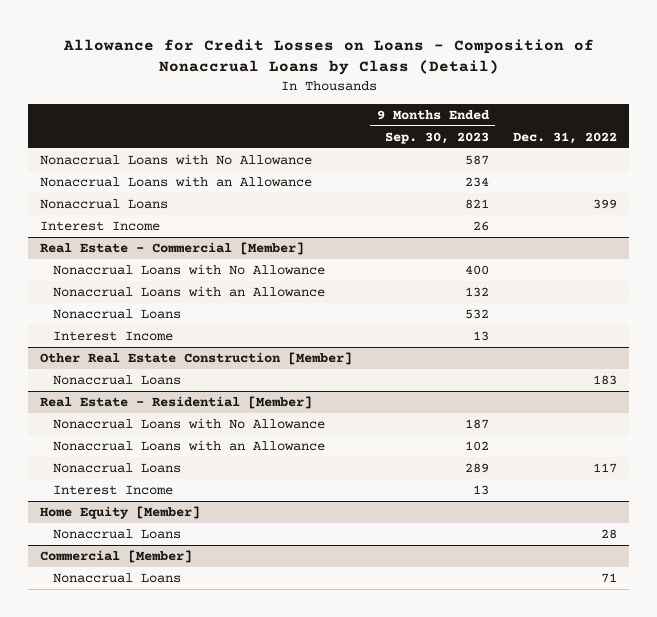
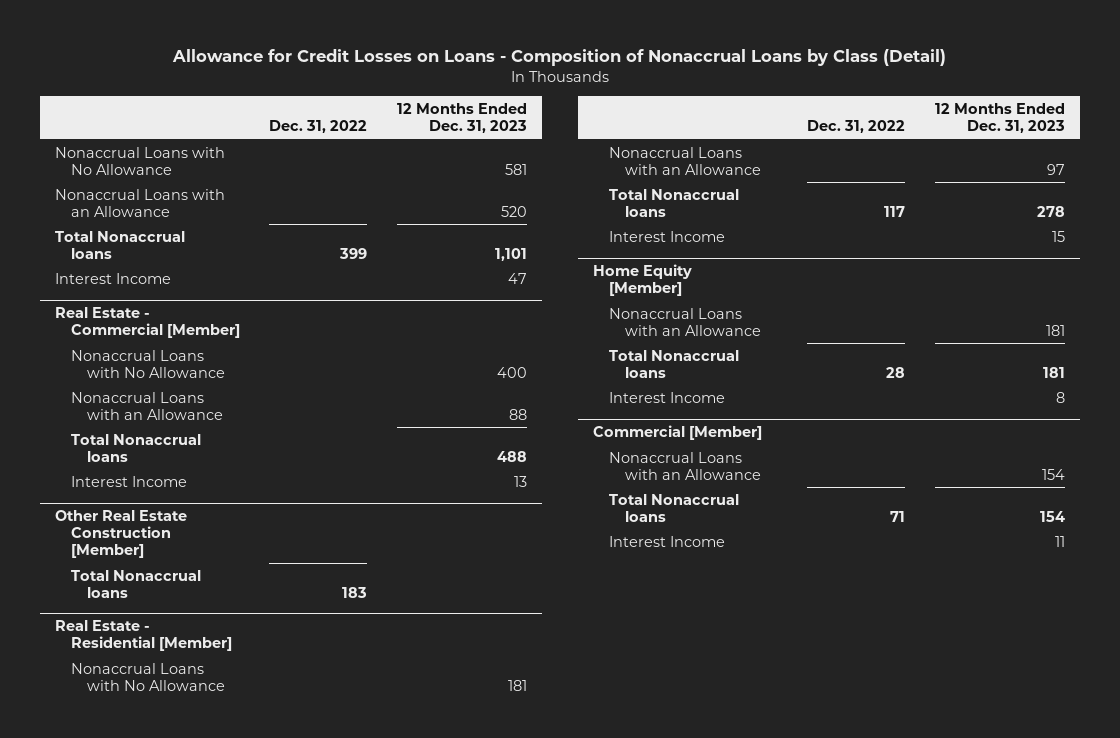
- | 9 Months Ended Sep. 30, 2023 | Dec. 31, 2022
+ | Dec. 31, 2022 | 12 Months Ended Dec. 31, 2023
- Nonaccrual Loans | 821 | 399
+ Total Nonaccrual loans | 399 | 1,101
@ Real Estate - Commercial [Member]
- Nonaccrual Loans | 532 |
+ Total Nonaccrual loans | | 488
@ Other Real Estate Construction [Member]
- Nonaccrual Loans | | 183
+ Total Nonaccrual loans | 183 |
@ Real Estate - Residential [Member]
- Nonaccrual Loans | 289 | 117
+ Total Nonaccrual loans | 117 | 278
@ Home Equity [Member]
- Nonaccrual Loans | | 28
+ Nonaccrual Loans with an Allowance | | 181
+ Total Nonaccrual loans | 28 | 181
+ Interest Income | | 8
@ Commercial [Member]
- Nonaccrual Loans | | 71
+ Nonaccrual Loans with an Allowance | | 154
+ Total Nonaccrual loans | 71 | 154
+ Interest Income | | 11

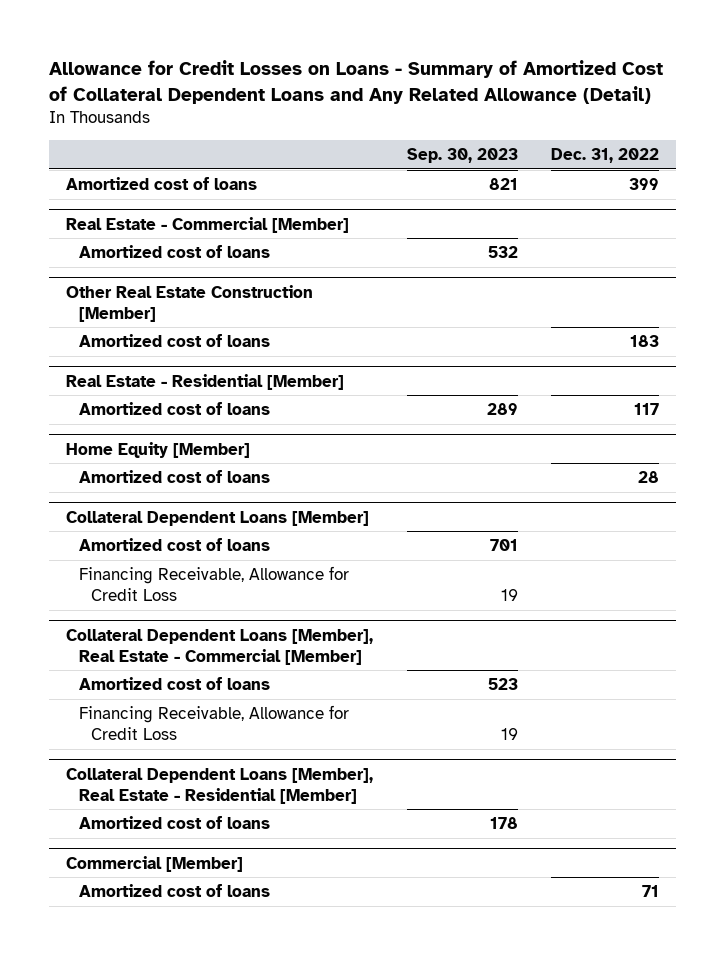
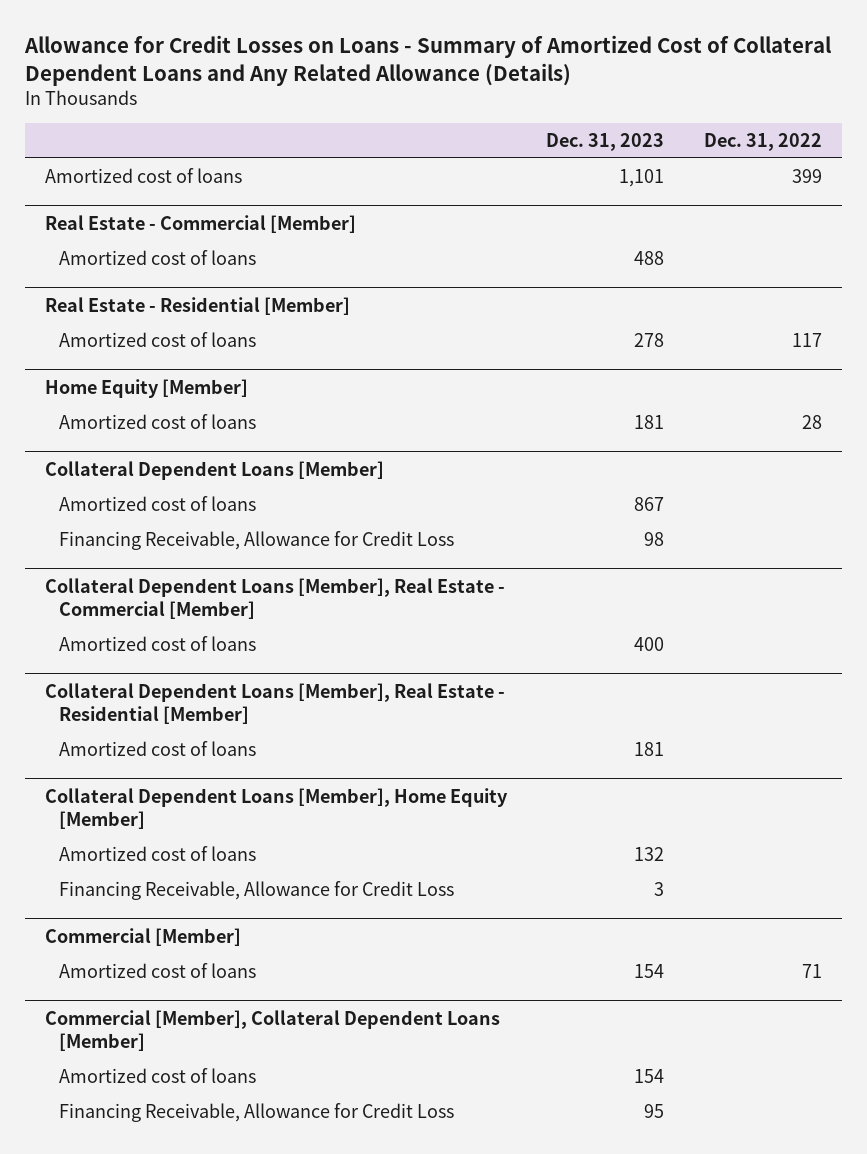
- Allowance for Credit Losses on Loans - Summary of Amortized Cost of Collateral Dependent Loans and Any Related Allowance (Detail)
+ Allowance for Credit Losses on Loans - Summary of Amortized Cost of Collateral Dependent Loans and Any Related Allowance (Details)
- | Sep. 30, 2023 | Dec. 31, 2022
+ | Dec. 31, 2023 | Dec. 31, 2022
- Other Real Estate Construction [Member]
- Amortized cost of loans | | 183
@ Collateral Dependent Loans [Member], Real Estate - Commercial [Member]
- Financing Receivable, Allowance for Credit Loss | 19 |
+ Collateral Dependent Loans [Member], Home Equity [Member]
+ Amortized cost of loans | 132 |
+ Financing Receivable, Allowance for Credit Loss | 3 |
+ Commercial [Member], Collateral Dependent Loans [Member]
+ Amortized cost of loans | 154 |
+ Financing Receivable, Allowance for Credit Loss | 95 |

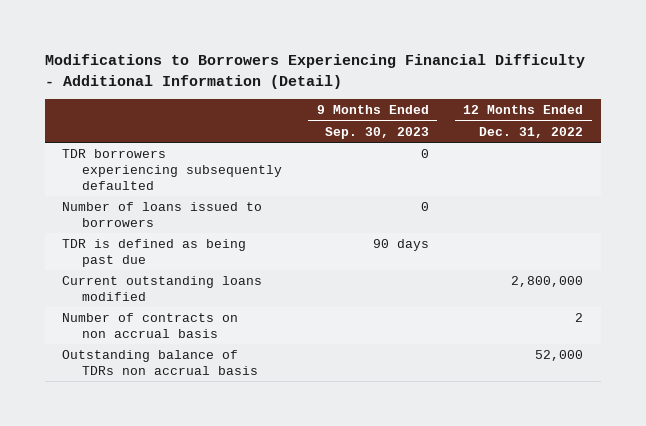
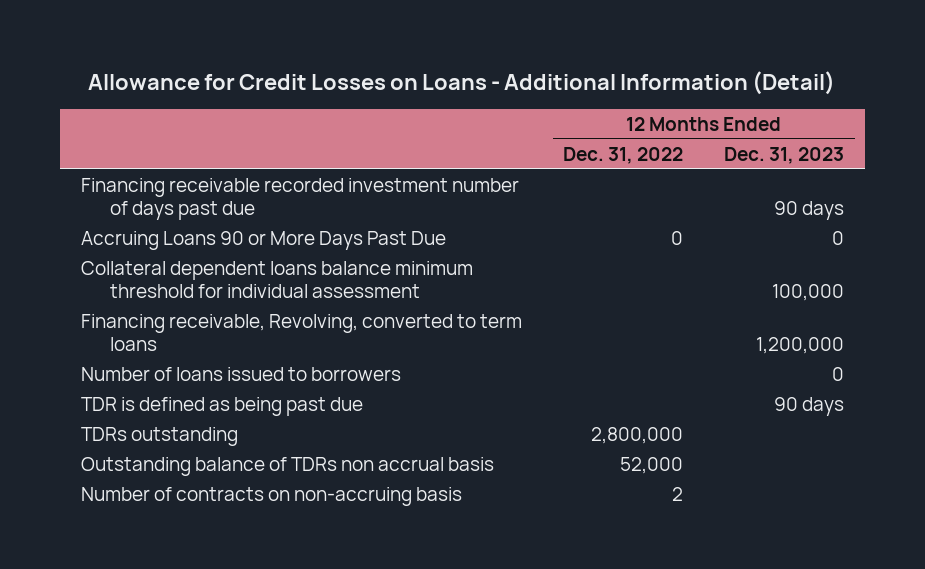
- Modifications to Borrowers Experiencing Financial Difficulty - Additional Information (Detail)
+ Allowance for Credit Losses on Loans - Additional Information (Detail)
- | 9 Months Ended Sep. 30, 2023 | 12 Months Ended Dec. 31, 2022
+ | 12 Months Ended Dec. 31, 2022 | 12 Months Ended Dec. 31, 2023
- TDR borrowers experiencing subsequently defaulted | 0 |
+ Financing receivable recorded investment number of days past due | | 90 days
+ Accruing Loans 90 or More Days Past Due | 0 | 0
+ Collateral dependent loans balance minimum threshold for individual assessment | | 100,000
+ Financing receivable, Revolving, converted to term loans | | 1,200,000
- Current outstanding loans modified | | 2,800,000
- Number of contracts on non accrual basis | | 2
+ TDRs outstanding | 2,800,000 |
+ Number of contracts on non-accruing basis | 2 |

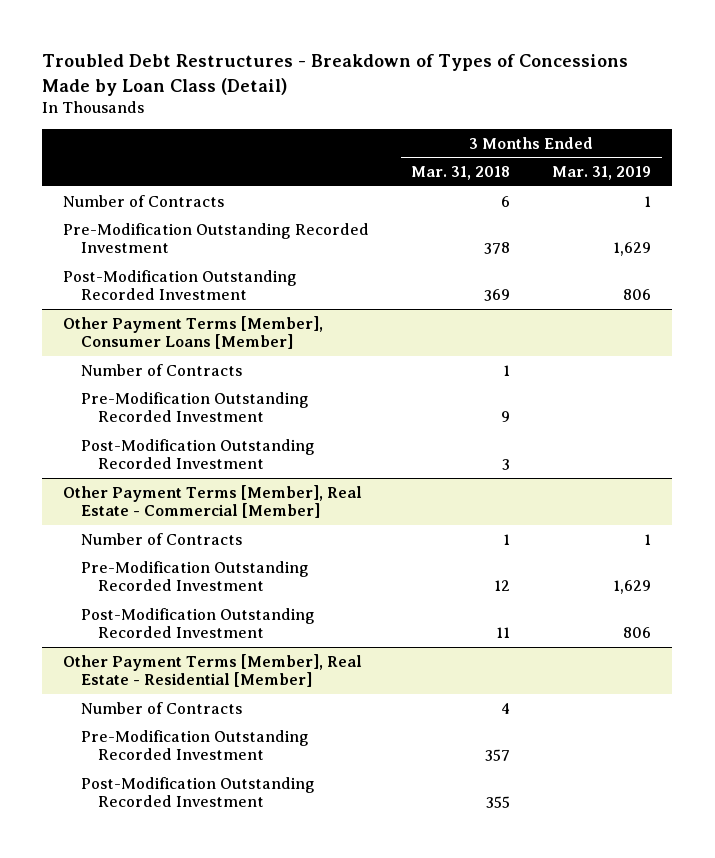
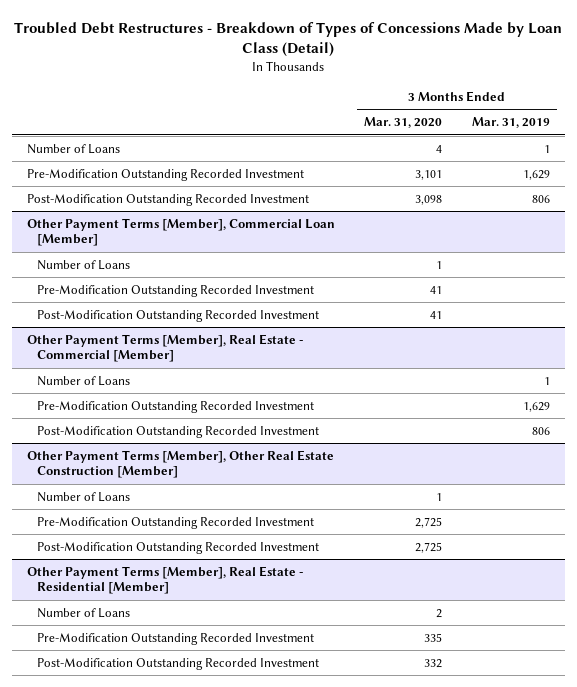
- | 3 Months Ended Mar. 31, 2018 | 3 Months Ended Mar. 31, 2019
+ | 3 Months Ended Mar. 31, 2020 | 3 Months Ended Mar. 31, 2019
- Number of Contracts | 6 | 1
+ Number of Loans | 4 | 1
- Other Payment Terms [Member], Consumer Loans [Member]
- Number of Contracts | 1 |
+ Other Payment Terms [Member], Commercial Loan [Member]
+ Number of Loans | 1 |
@ Other Payment Terms [Member], Real Estate - Commercial [Member]
- Number of Contracts | 1 | 1
+ Number of Loans | | 1
+ Other Payment Terms [Member], Other Real Estate Construction [Member]
+ Number of Loans | 1 |
+ Pre-Modification Outstanding Recorded Investment | 2,725 |
+ Post-Modification Outstanding Recorded Investment | 2,725 |
@ Other Payment Terms [Member], Real Estate - Residential [Member]
- Number of Contracts | 4 |
+ Number of Loans | 2 |

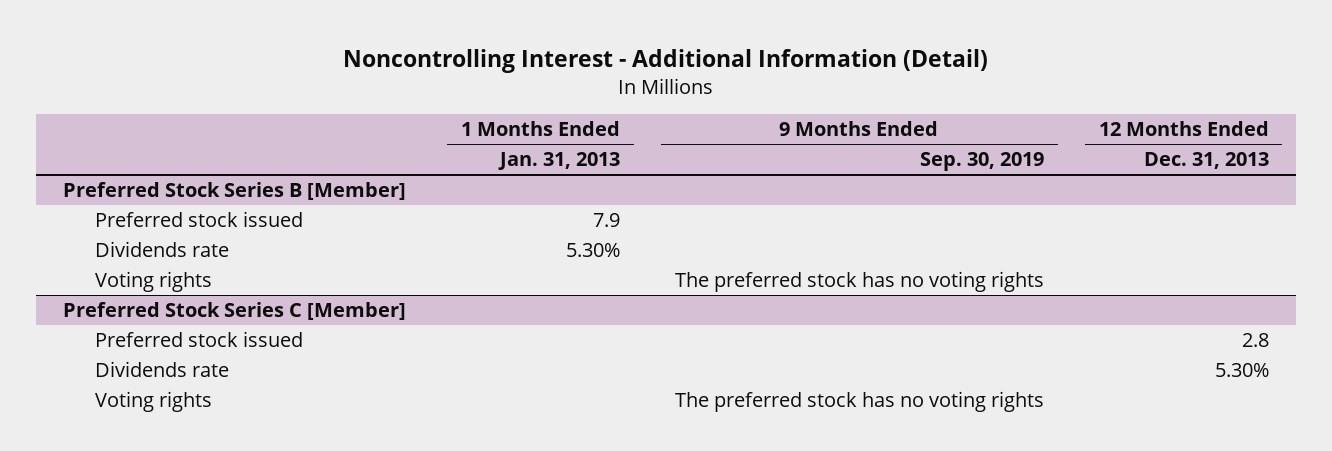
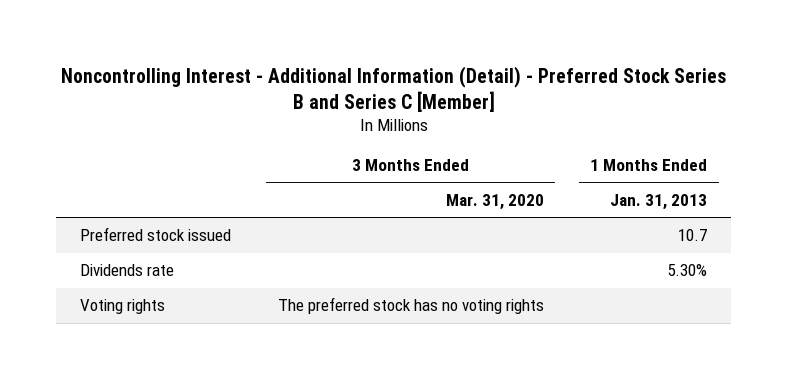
- Noncontrolling Interest - Additional Information (Detail)
+ Noncontrolling Interest - Additional Information (Detail) - Preferred Stock Series B and Series C [Member]
- | 1 Months Ended Jan. 31, 2013 | 9 Months Ended Sep. 30, 2019 | 12 Months Ended Dec. 31, 2013
+ | 3 Months Ended Mar. 31, 2020 | 1 Months Ended Jan. 31, 2013
- Preferred Stock Series B [Member]
- Preferred stock issued | 7.9 | |
+ Preferred stock issued | | 10.7
- Preferred Stock Series C [Member]
- Preferred stock issued | | | 2.8
- Dividends rate | | | 5.30%
- Voting rights | | The preferred stock has no voting rights |

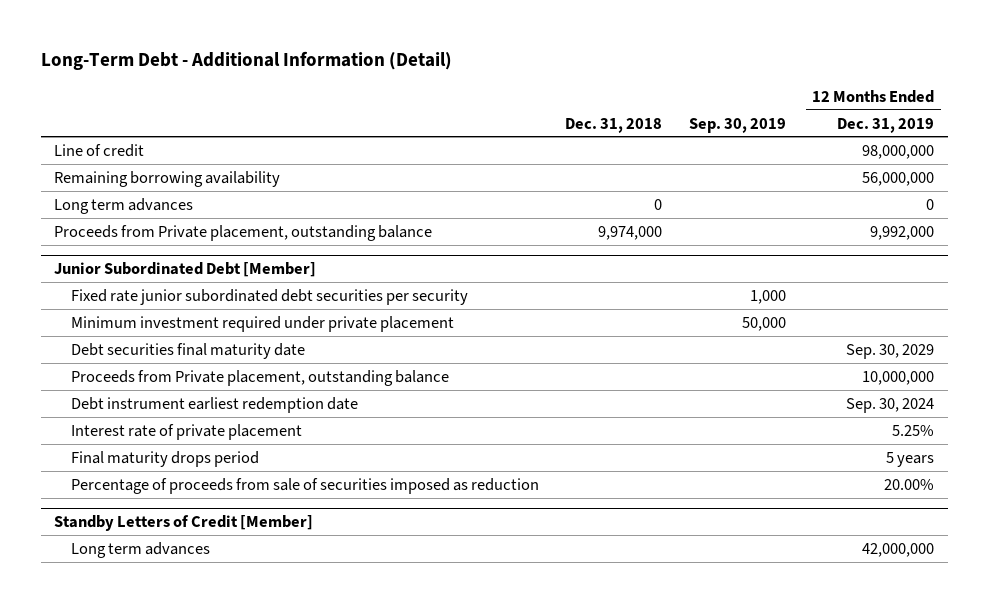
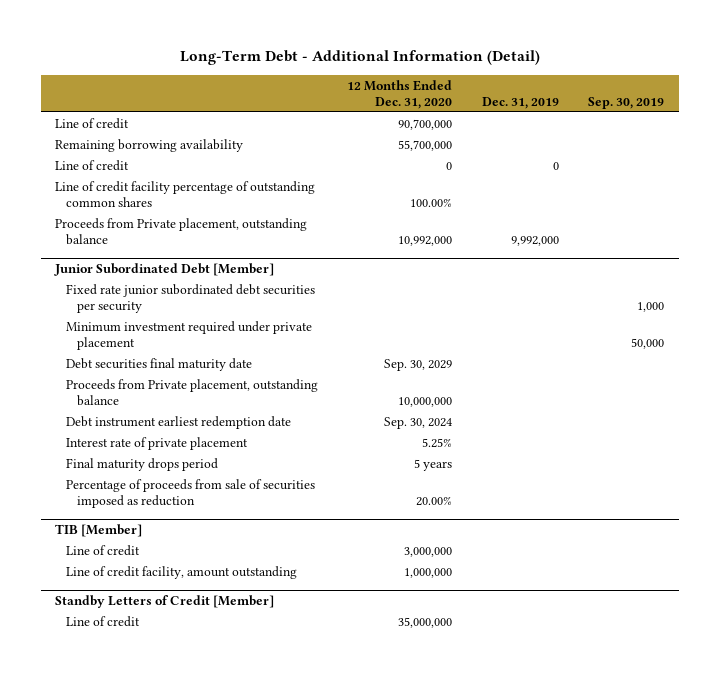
- | Dec. 31, 2018 | Sep. 30, 2019 | 12 Months Ended Dec. 31, 2019
+ | 12 Months Ended Dec. 31, 2020 | Dec. 31, 2019 | Sep. 30, 2019
- Long term advances | 0 | | 0
+ Line of credit | 0 | 0 |
+ Line of credit facility percentage of outstanding common shares | 100.00% | |
+ TIB [Member]
+ Line of credit | 3,000,000 | |
+ Line of credit facility, amount outstanding | 1,000,000 | |
@ Standby Letters of Credit [Member]
- Long term advances | | | 42,000,000
+ Line of credit | 35,000,000 | |

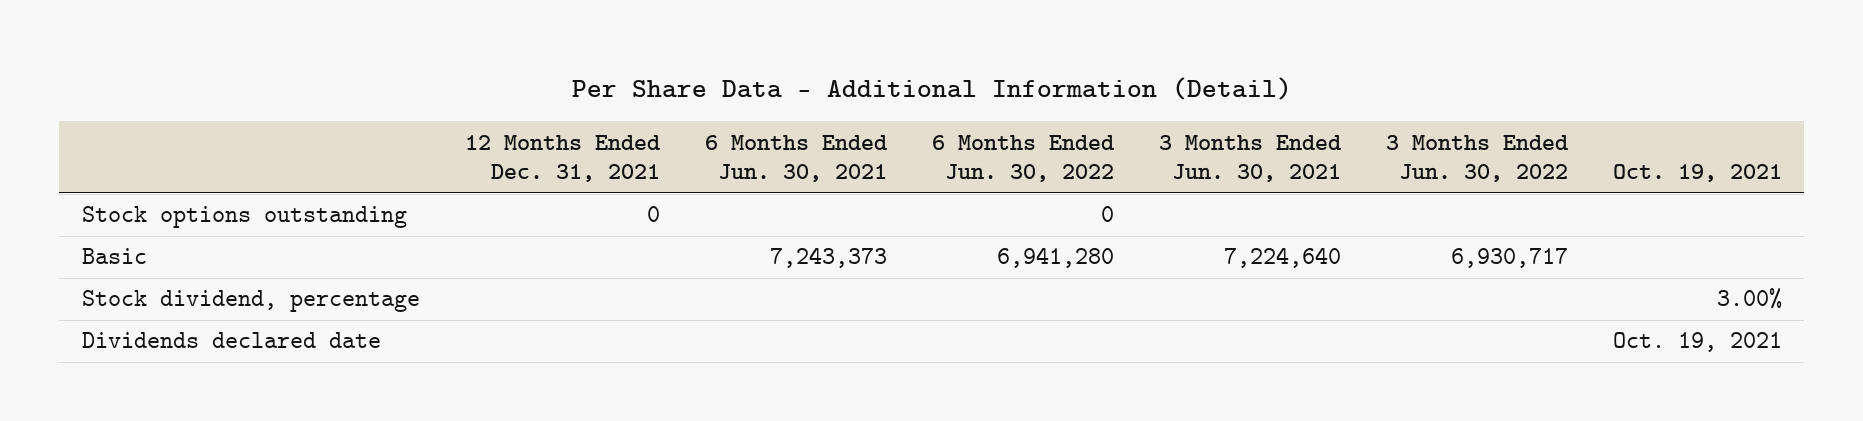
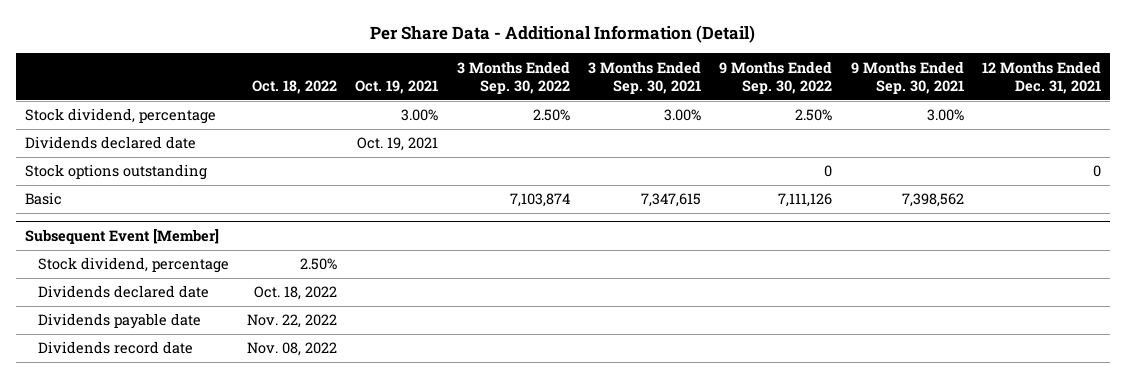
- | 12 Months Ended Dec. 31, 2021 | 6 Months Ended Jun. 30, 2021 | 6 Months Ended Jun. 30, 2022 | 3 Months Ended Jun. 30, 2021 | 3 Months Ended Jun. 30, 2022 | Oct. 19, 2021
+ | Oct. 18, 2022 | Oct. 19, 2021 | 3 Months Ended Sep. 30, 2022 | 3 Months Ended Sep. 30, 2021 | 9 Months Ended Sep. 30, 2022 | 9 Months Ended Sep. 30, 2021 | 12 Months Ended Dec. 31, 2021
moved down: Stock options outstanding | | | | | 0 | | 0
moved down: Basic | | | 7,103,874 | 7,347,615 | 7,111,126 | 7,398,562 |
+ Subsequent Event [Member]
+ Stock dividend, percentage | 2.50% | | | | | |
+ Dividends declared date | Oct. 18, 2022 | | | | | |
+ Dividends payable date | Nov. 22, 2022 | | | | | |
+ Dividends record date | Nov. 08, 2022 | | | | | |

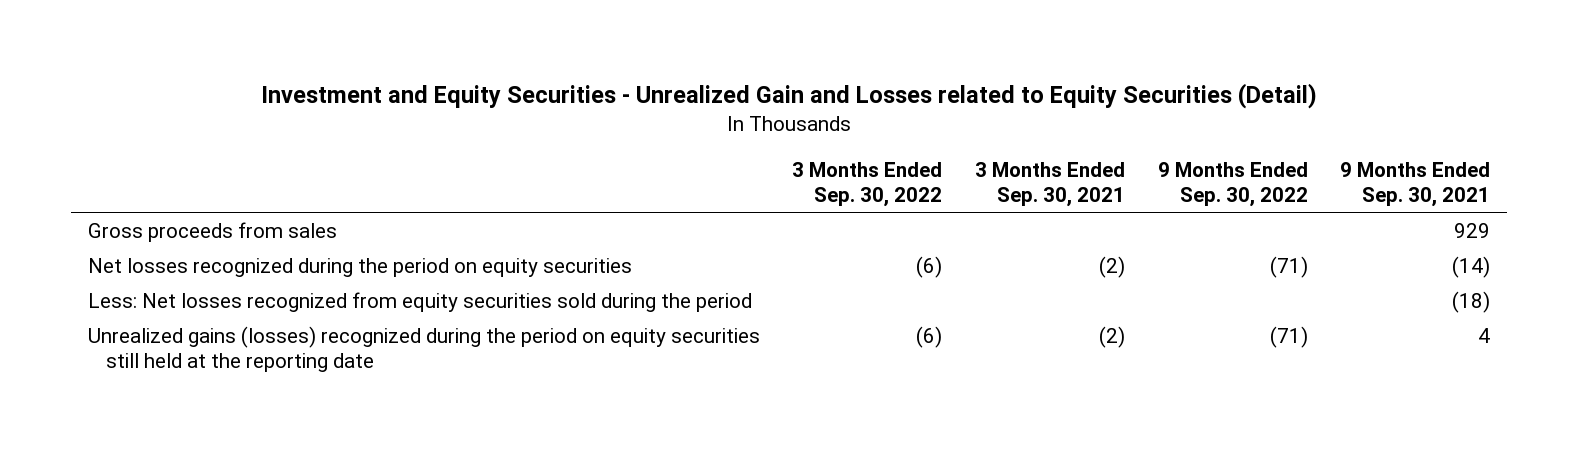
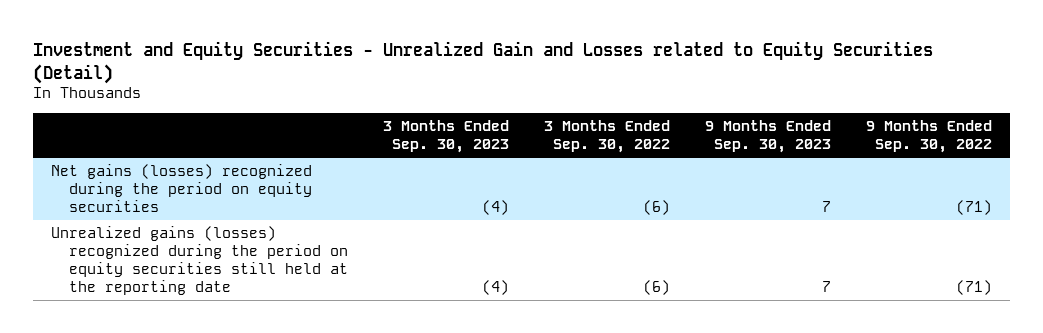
- | 3 Months Ended Sep. 30, 2022 | 3 Months Ended Sep. 30, 2021 | 9 Months Ended Sep. 30, 2022 | 9 Months Ended Sep. 30, 2021
+ | 3 Months Ended Sep. 30, 2023 | 3 Months Ended Sep. 30, 2022 | 9 Months Ended Sep. 30, 2023 | 9 Months Ended Sep. 30, 2022
- Gross proceeds from sales | | | | 929
- Net losses recognized during the period on equity securities | (6) | (2) | (71) | (14)
- Less: Net losses recognized from equity securities sold during the period | | | | (18)
+ Net gains (losses) recognized during the period on equity securities | (4) | (6) | 7 | (71)

